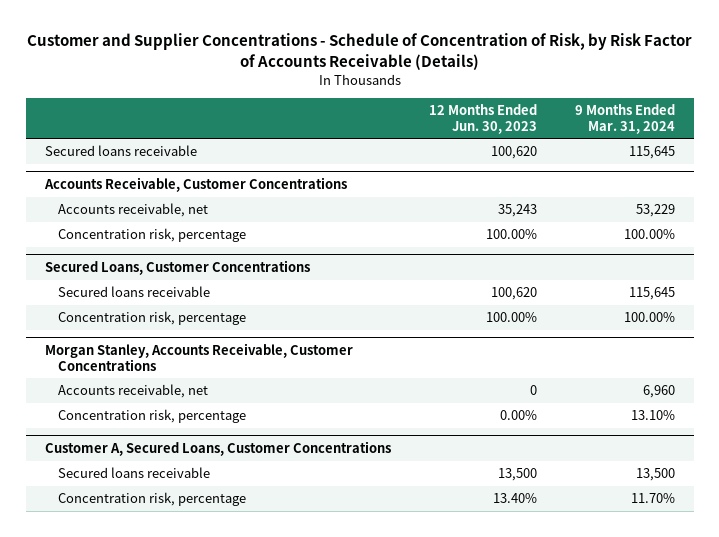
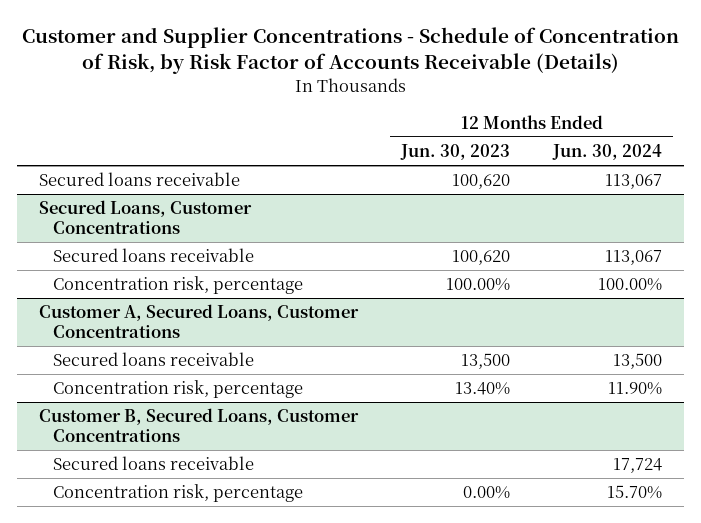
- | 12 Months Ended Jun. 30, 2023 | 9 Months Ended Mar. 31, 2024
+ | 12 Months Ended Jun. 30, 2023 | 12 Months Ended Jun. 30, 2024
- Accounts Receivable, Customer Concentrations
- Accounts receivable, net | 35,243 | 53,229
- Concentration risk, percentage | 100.00% | 100.00%
- Morgan Stanley, Accounts Receivable, Customer Concentrations
- Accounts receivable, net | 0 | 6,960
- Concentration risk, percentage | 0.00% | 13.10%
+ Customer B, Secured Loans, Customer Concentrations
+ Secured loans receivable | | 17,724
+ Concentration risk, percentage | 0.00% | 15.70%

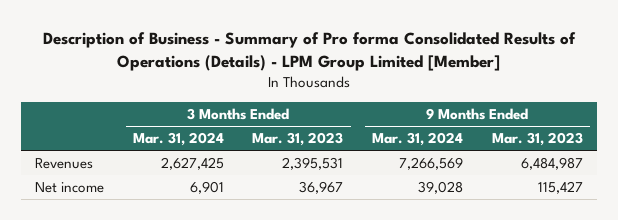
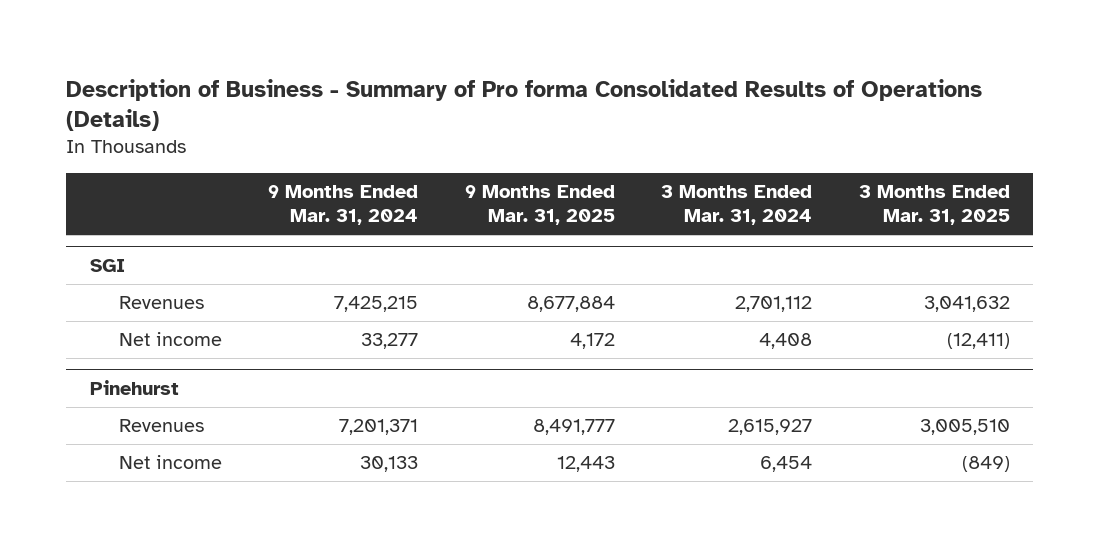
- Description of Business - Summary of Pro forma Consolidated Results of Operations (Details) - LPM Group Limited [Member]
+ Description of Business - Summary of Pro forma Consolidated Results of Operations (Details)
- | 3 Months Ended Mar. 31, 2024 | 3 Months Ended Mar. 31, 2023 | 9 Months Ended Mar. 31, 2024 | 9 Months Ended Mar. 31, 2023
+ | 9 Months Ended Mar. 31, 2024 | 9 Months Ended Mar. 31, 2025 | 3 Months Ended Mar. 31, 2024 | 3 Months Ended Mar. 31, 2025
- Revenues | 2,627,425 | 2,395,531 | 7,266,569 | 6,484,987
- Net income | 6,901 | 36,967 | 39,028 | 115,427
+ SGI
+ Revenues | 7,425,215 | 8,677,884 | 2,701,112 | 3,041,632
+ Net income | 33,277 | 4,172 | 4,408 | (12,411)
+ Pinehurst
+ Revenues | 7,201,371 | 8,491,777 | 2,615,927 | 3,005,510
+ Net income | 30,133 | 12,443 | 6,454 | (849)

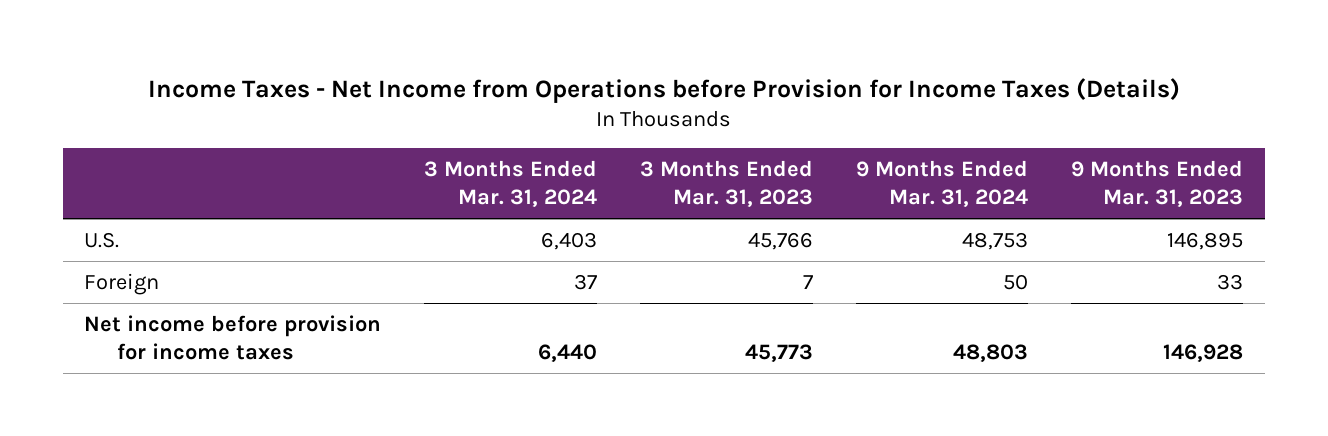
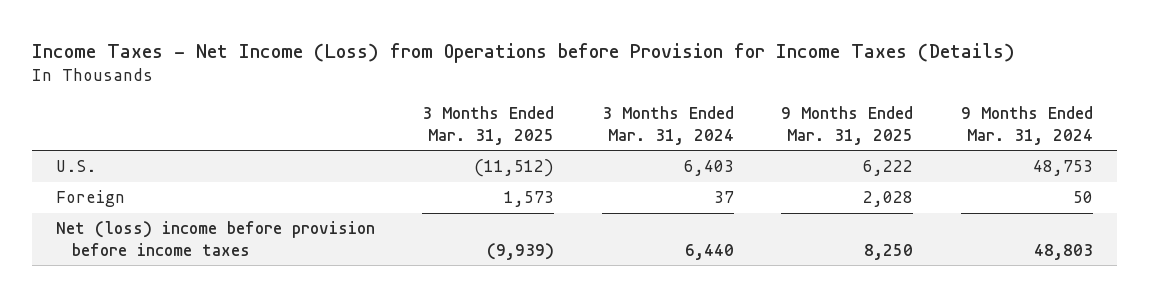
- Income Taxes - Net Income from Operations before Provision for Income Taxes (Details)
+ Income Taxes - Net Income (Loss) from Operations before Provision for Income Taxes (Details)
- | 3 Months Ended Mar. 31, 2024 | 3 Months Ended Mar. 31, 2023 | 9 Months Ended Mar. 31, 2024 | 9 Months Ended Mar. 31, 2023
+ | 3 Months Ended Mar. 31, 2025 | 3 Months Ended Mar. 31, 2024 | 9 Months Ended Mar. 31, 2025 | 9 Months Ended Mar. 31, 2024
- Net income before provision for income taxes | 6,440 | 45,773 | 48,803 | 146,928
+ Net (loss) income before provision before income taxes | (9,939) | 6,440 | 8,250 | 48,803

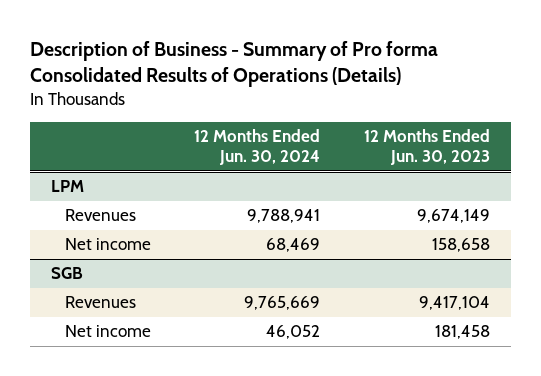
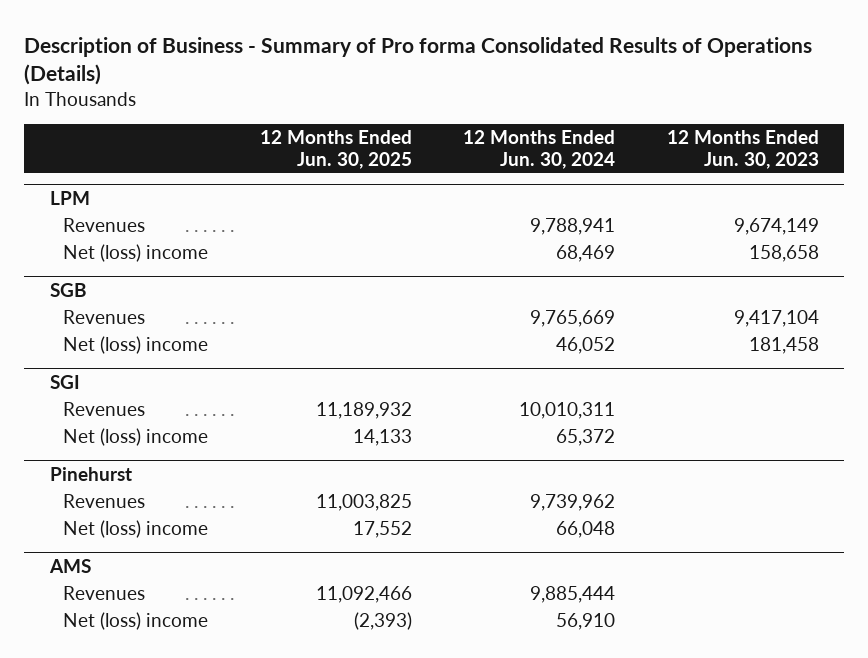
- | 12 Months Ended Jun. 30, 2024 | 12 Months Ended Jun. 30, 2023
+ | 12 Months Ended Jun. 30, 2025 | 12 Months Ended Jun. 30, 2024 | 12 Months Ended Jun. 30, 2023
@ LPM
- Net income | 68,469 | 158,658
+ Net (loss) income | | 68,469 | 158,658
@ SGB
- Net income | 46,052 | 181,458
+ Net (loss) income | | 46,052 | 181,458
+ SGI
+ Revenues | 11,189,932 | 10,010,311 |
+ Net (loss) income | 14,133 | 65,372 |
+ Pinehurst
+ Revenues | 11,003,825 | 9,739,962 |
+ Net (loss) income | 17,552 | 66,048 |
+ AMS
+ Revenues | 11,092,466 | 9,885,444 |
+ Net (loss) income | (2,393) | 56,910 |

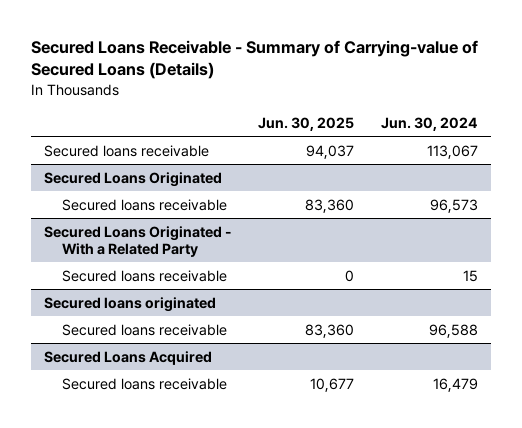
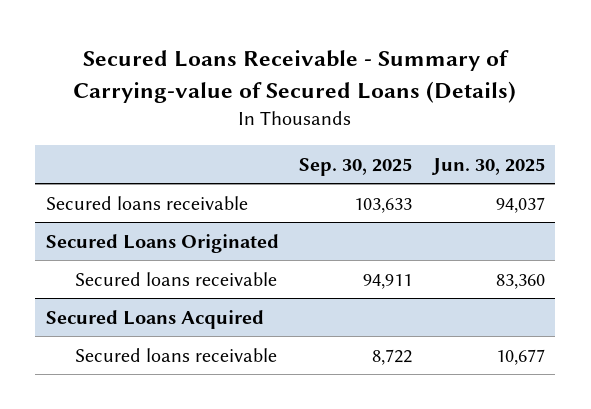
- | Jun. 30, 2025 | Jun. 30, 2024
+ | Sep. 30, 2025 | Jun. 30, 2025
- Secured Loans Originated - With a Related Party
- Secured loans receivable | 0 | 15
- Secured loans originated
- Secured loans receivable | 83,360 | 96,588

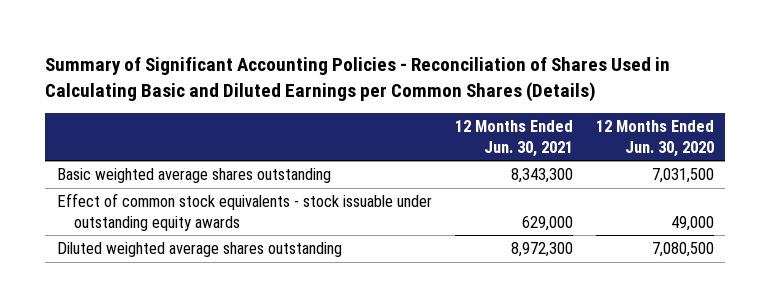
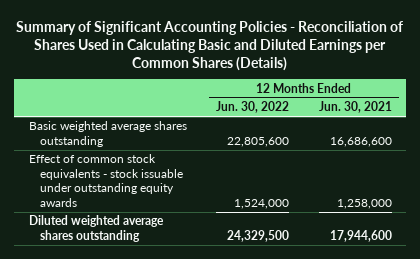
- | 12 Months Ended Jun. 30, 2021 | 12 Months Ended Jun. 30, 2020
+ | 12 Months Ended Jun. 30, 2022 | 12 Months Ended Jun. 30, 2021
- Basic weighted average shares outstanding | 8,343,300 | 7,031,500
- Effect of common stock equivalents - stock issuable under outstanding equity awards | 629,000 | 49,000
- Diluted weighted average shares outstanding | 8,972,300 | 7,080,500
+ Basic weighted average shares outstanding | 22,805,600 | 16,686,600
+ Effect of common stock equivalents - stock issuable under outstanding equity awards | 1,524,000 | 1,258,000
+ Diluted weighted average shares outstanding | 24,329,500 | 17,944,600

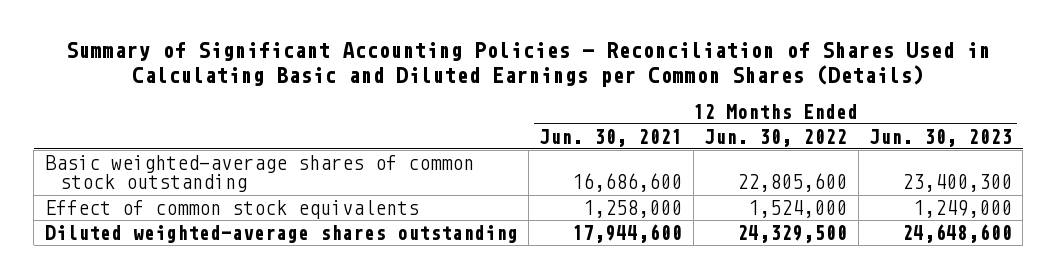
- | 12 Months Ended Jun. 30, 2022 | 12 Months Ended Jun. 30, 2021
+ | 12 Months Ended Jun. 30, 2021 | 12 Months Ended Jun. 30, 2022 | 12 Months Ended Jun. 30, 2023
- Basic weighted average shares outstanding | 22,805,600 | 16,686,600
- Effect of common stock equivalents - stock issuable under outstanding equity awards | 1,524,000 | 1,258,000
- Diluted weighted average shares outstanding | 24,329,500 | 17,944,600
+ Basic weighted-average shares of common stock outstanding | 16,686,600 | 22,805,600 | 23,400,300
+ Effect of common stock equivalents | 1,258,000 | 1,524,000 | 1,249,000
+ Diluted weighted-average shares outstanding | 17,944,600 | 24,329,500 | 24,648,600

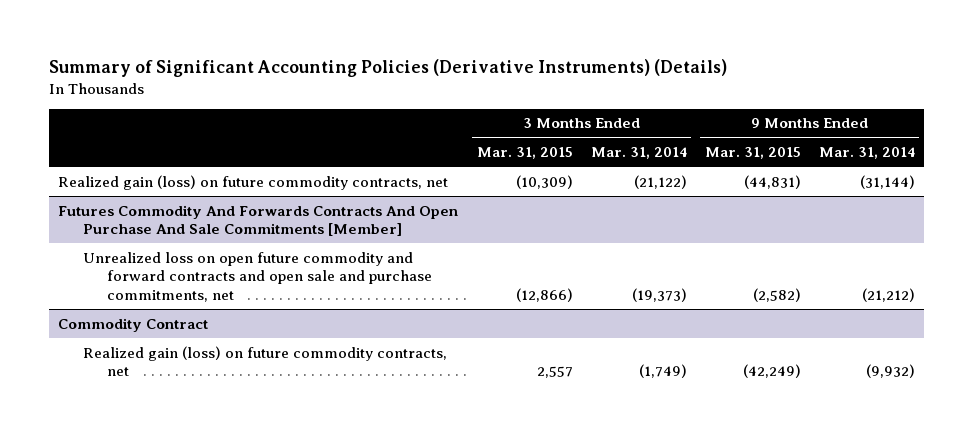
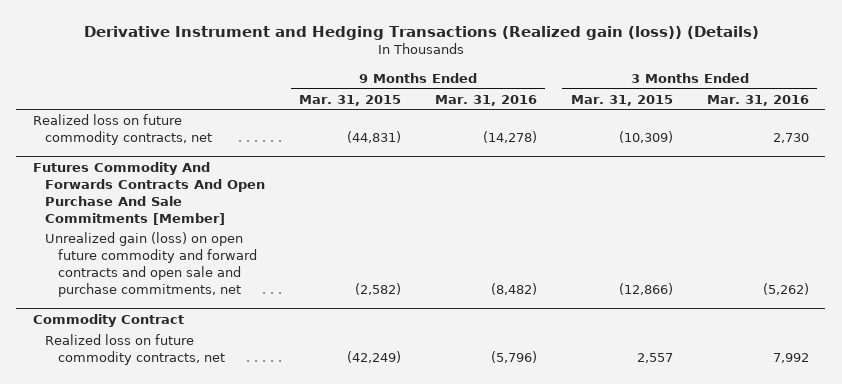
- Summary of Significant Accounting Policies (Derivative Instruments) (Details)
+ Derivative Instrument and Hedging Transactions (Realized gain (loss)) (Details)
- | 3 Months Ended Mar. 31, 2015 | 3 Months Ended Mar. 31, 2014 | 9 Months Ended Mar. 31, 2015 | 9 Months Ended Mar. 31, 2014
+ | 9 Months Ended Mar. 31, 2015 | 9 Months Ended Mar. 31, 2016 | 3 Months Ended Mar. 31, 2015 | 3 Months Ended Mar. 31, 2016
- Realized gain (loss) on future commodity contracts, net | (10,309) | (21,122) | (44,831) | (31,144)
+ Realized loss on future commodity contracts, net | (44,831) | (14,278) | (10,309) | 2,730
@ Futures Commodity And Forwards Contracts And Open Purchase And Sale Commitments [Member]
- Unrealized loss on open future commodity and forward contracts and open sale and purchase commitments, net | (12,866) | (19,373) | (2,582) | (21,212)
+ Unrealized gain (loss) on open future commodity and forward contracts and open sale and purchase commitments, net | (2,582) | (8,482) | (12,866) | (5,262)
@ Commodity Contract
- Realized gain (loss) on future commodity contracts, net | 2,557 | (1,749) | (42,249) | (9,932)
+ Realized loss on future commodity contracts, net | (42,249) | (5,796) | 2,557 | 7,992

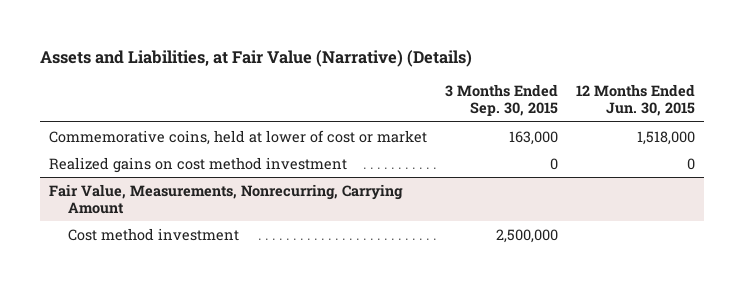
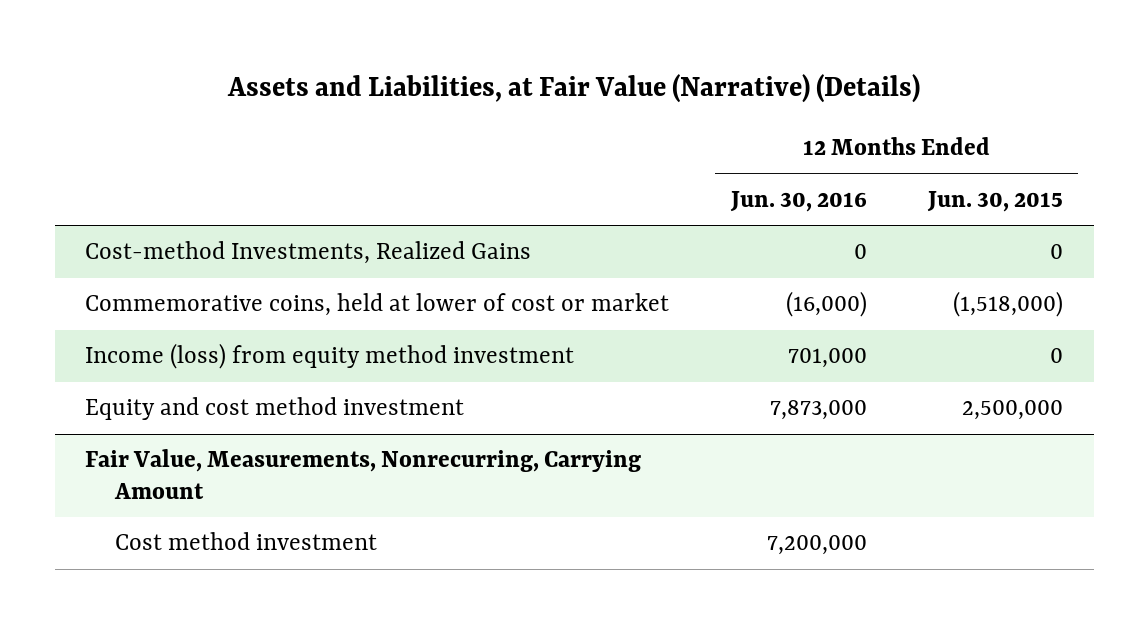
- | 3 Months Ended Sep. 30, 2015 | 12 Months Ended Jun. 30, 2015
+ | 12 Months Ended Jun. 30, 2016 | 12 Months Ended Jun. 30, 2015
- Commemorative coins, held at lower of cost or market | 163,000 | 1,518,000
- Realized gains on cost method investment | 0 | 0
+ Cost-method Investments, Realized Gains | 0 | 0
+ Commemorative coins, held at lower of cost or market | (16,000) | (1,518,000)
+ Income (loss) from equity method investment | 701,000 | 0
+ Equity and cost method investment | 7,873,000 | 2,500,000

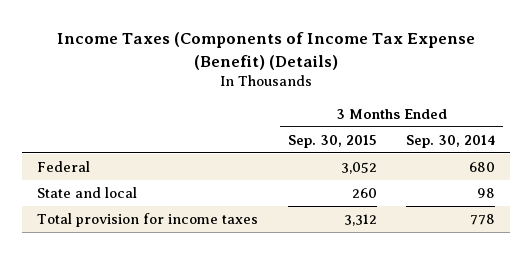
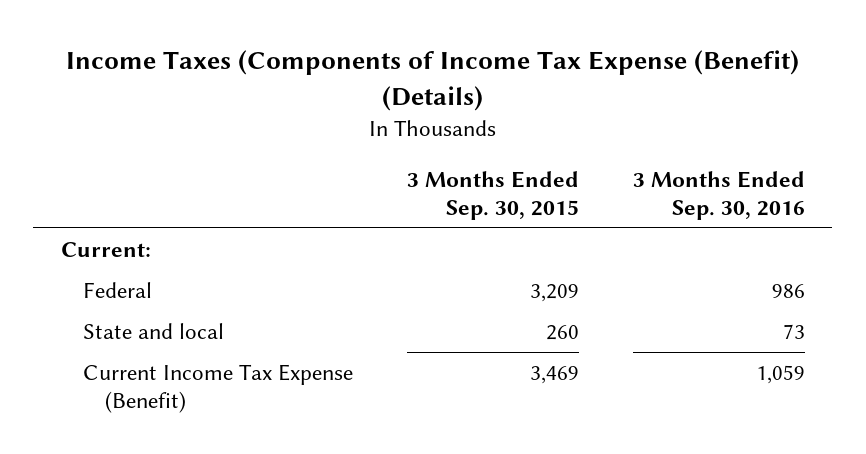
- | 3 Months Ended Sep. 30, 2015 | 3 Months Ended Sep. 30, 2014
+ | 3 Months Ended Sep. 30, 2015 | 3 Months Ended Sep. 30, 2016
- Federal | 3,052 | 680
+ Current:
+ Federal | 3,209 | 986
- Total provision for income taxes | 3,312 | 778
+ Current Income Tax Expense (Benefit) | 3,469 | 1,059

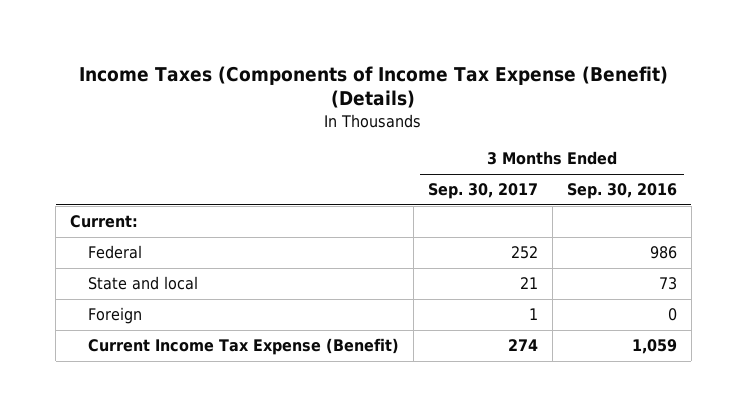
- | 3 Months Ended Sep. 30, 2015 | 3 Months Ended Sep. 30, 2016
+ | 3 Months Ended Sep. 30, 2017 | 3 Months Ended Sep. 30, 2016
+ Foreign | 1 | 0

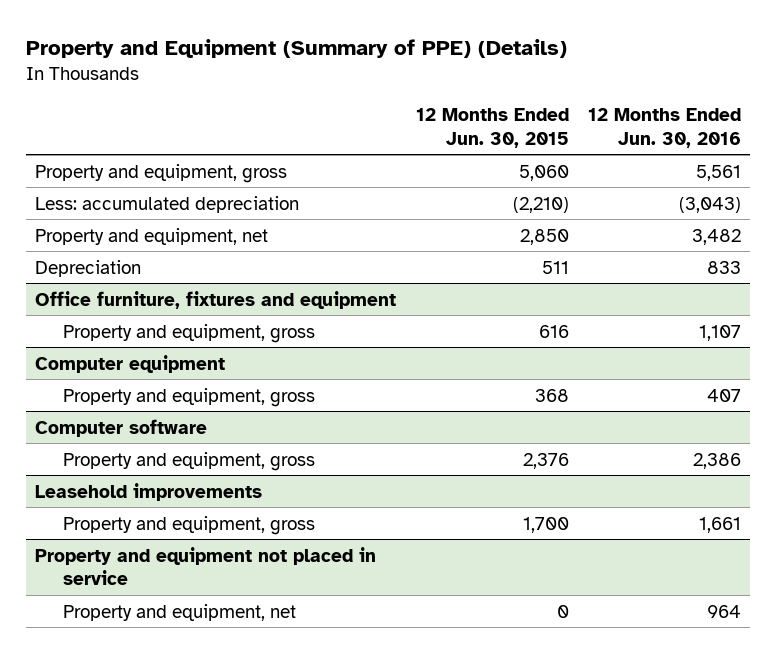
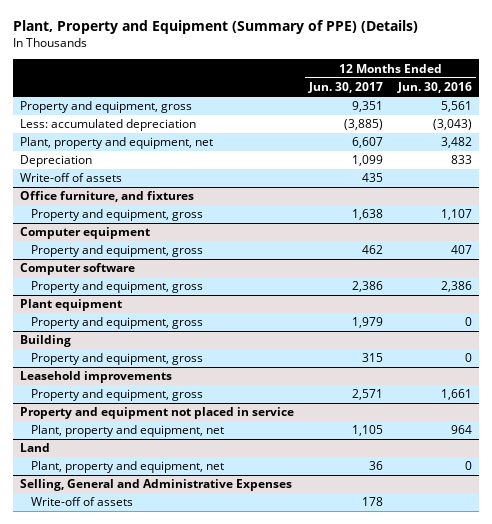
- Property and Equipment (Summary of PPE) (Details)
+ Plant, Property and Equipment (Summary of PPE) (Details)
- | 12 Months Ended Jun. 30, 2015 | 12 Months Ended Jun. 30, 2016
+ | 12 Months Ended Jun. 30, 2017 | 12 Months Ended Jun. 30, 2016
- Property and equipment, net | 2,850 | 3,482
+ Plant, property and equipment, net | 6,607 | 3,482
- Office furniture, fixtures and equipment
+ Write-off of assets | 435 |
+ Office furniture, and fixtures
+ Plant equipment
+ Property and equipment, gross | 1,979 | 0
+ Building
+ Property and equipment, gross | 315 | 0
@ Property and equipment not placed in service
- Property and equipment, net | 0 | 964
+ Plant, property and equipment, net | 1,105 | 964
+ Land
+ Plant, property and equipment, net | 36 | 0
+ Selling, General and Administrative Expenses
+ Write-off of assets | 178 |

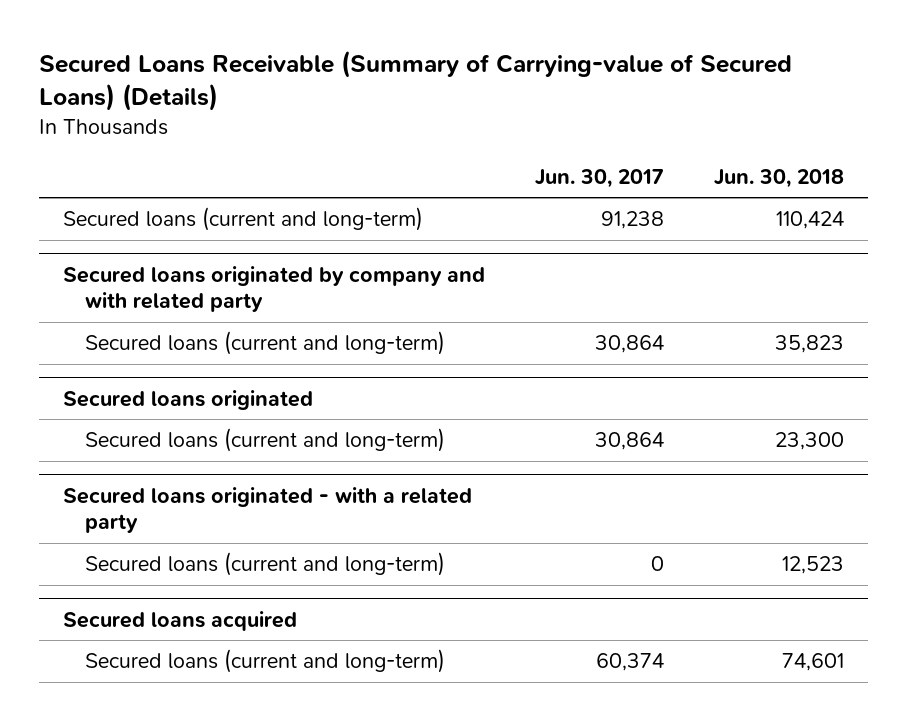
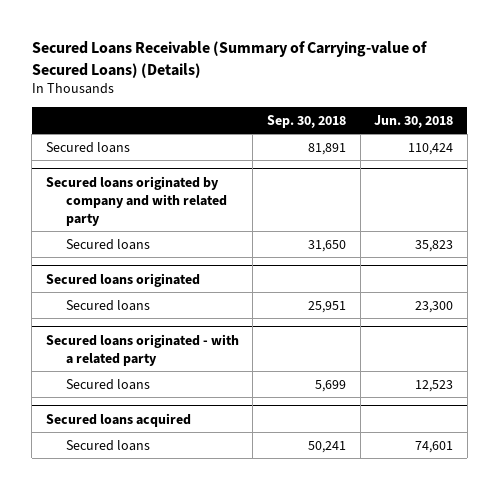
- | Jun. 30, 2017 | Jun. 30, 2018
+ | Sep. 30, 2018 | Jun. 30, 2018
- Secured loans (current and long-term) | 91,238 | 110,424
+ Secured loans | 81,891 | 110,424
@ Secured loans originated by company and with related party
- Secured loans (current and long-term) | 30,864 | 35,823
+ Secured loans | 31,650 | 35,823
@ Secured loans originated
- Secured loans (current and long-term) | 30,864 | 23,300
+ Secured loans | 25,951 | 23,300
@ Secured loans originated - with a related party
- Secured loans (current and long-term) | 0 | 12,523
+ Secured loans | 5,699 | 12,523
@ Secured loans acquired
- Secured loans (current and long-term) | 60,374 | 74,601
+ Secured loans | 50,241 | 74,601

